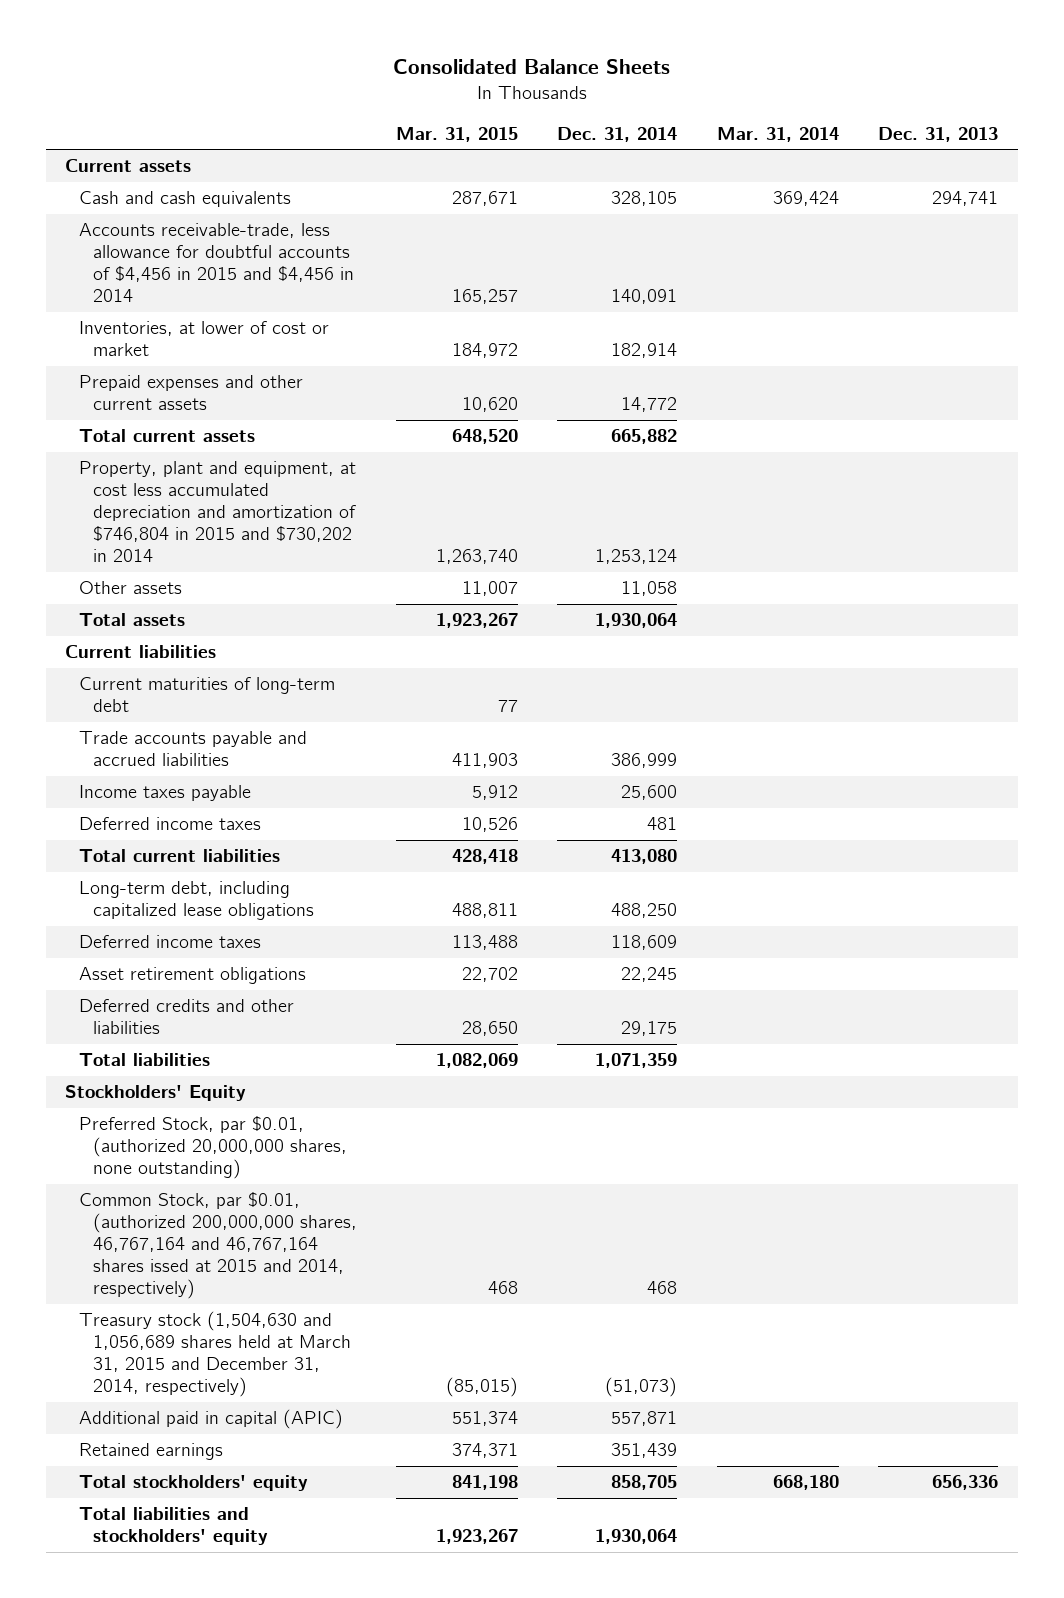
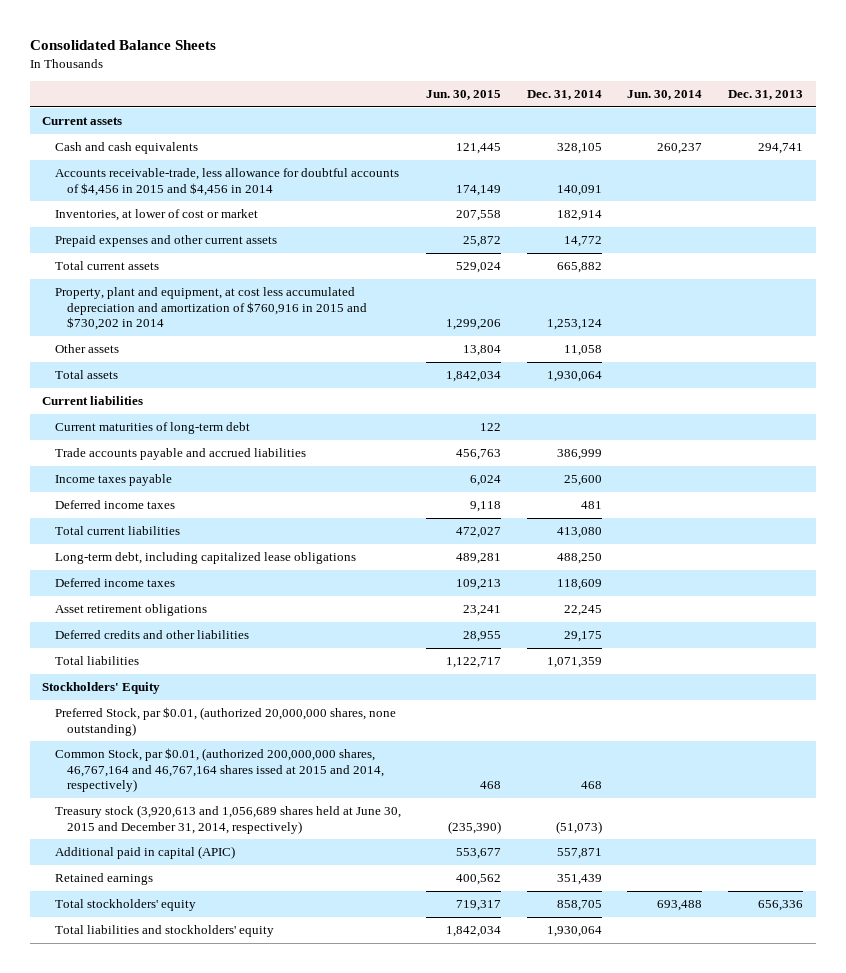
- | Mar. 31, 2015 | Dec. 31, 2014 | Mar. 31, 2014 | Dec. 31, 2013
+ | Jun. 30, 2015 | Dec. 31, 2014 | Jun. 30, 2014 | Dec. 31, 2013
- Property, plant and equipment, at cost less accumulated depreciation and amortization of $746,804 in 2015 and $730,202 in 2014 | 1,263,740 | 1,253,124 | |
+ Property, plant and equipment, at cost less accumulated depreciation and amortization of $760,916 in 2015 and $730,202 in 2014 | 1,299,206 | 1,253,124 | |
- Treasury stock (1,504,630 and 1,056,689 shares held at March 31, 2015 and December 31, 2014, respectively) | (85,015) | (51,073) | |
+ Treasury stock (3,920,613 and 1,056,689 shares held at June 30, 2015 and December 31, 2014, respectively) | (235,390) | (51,073) | |

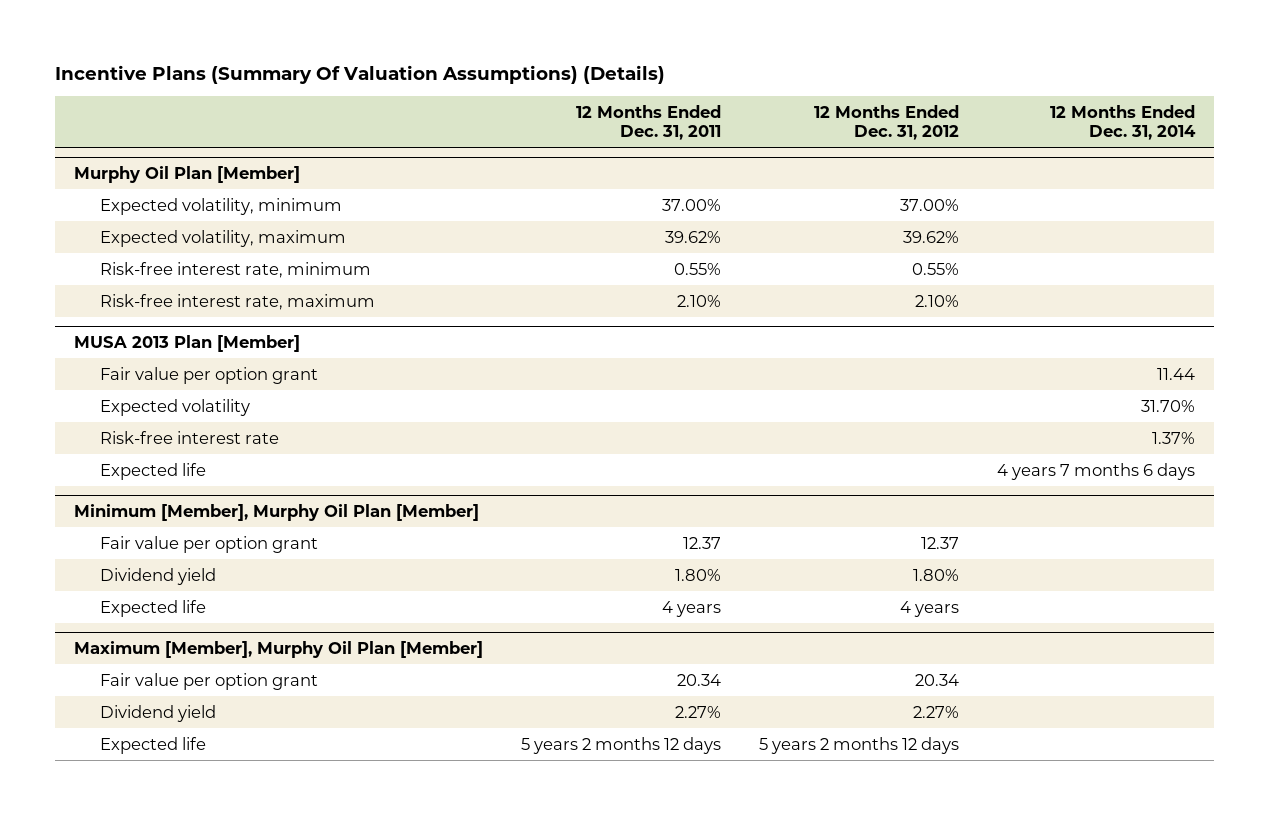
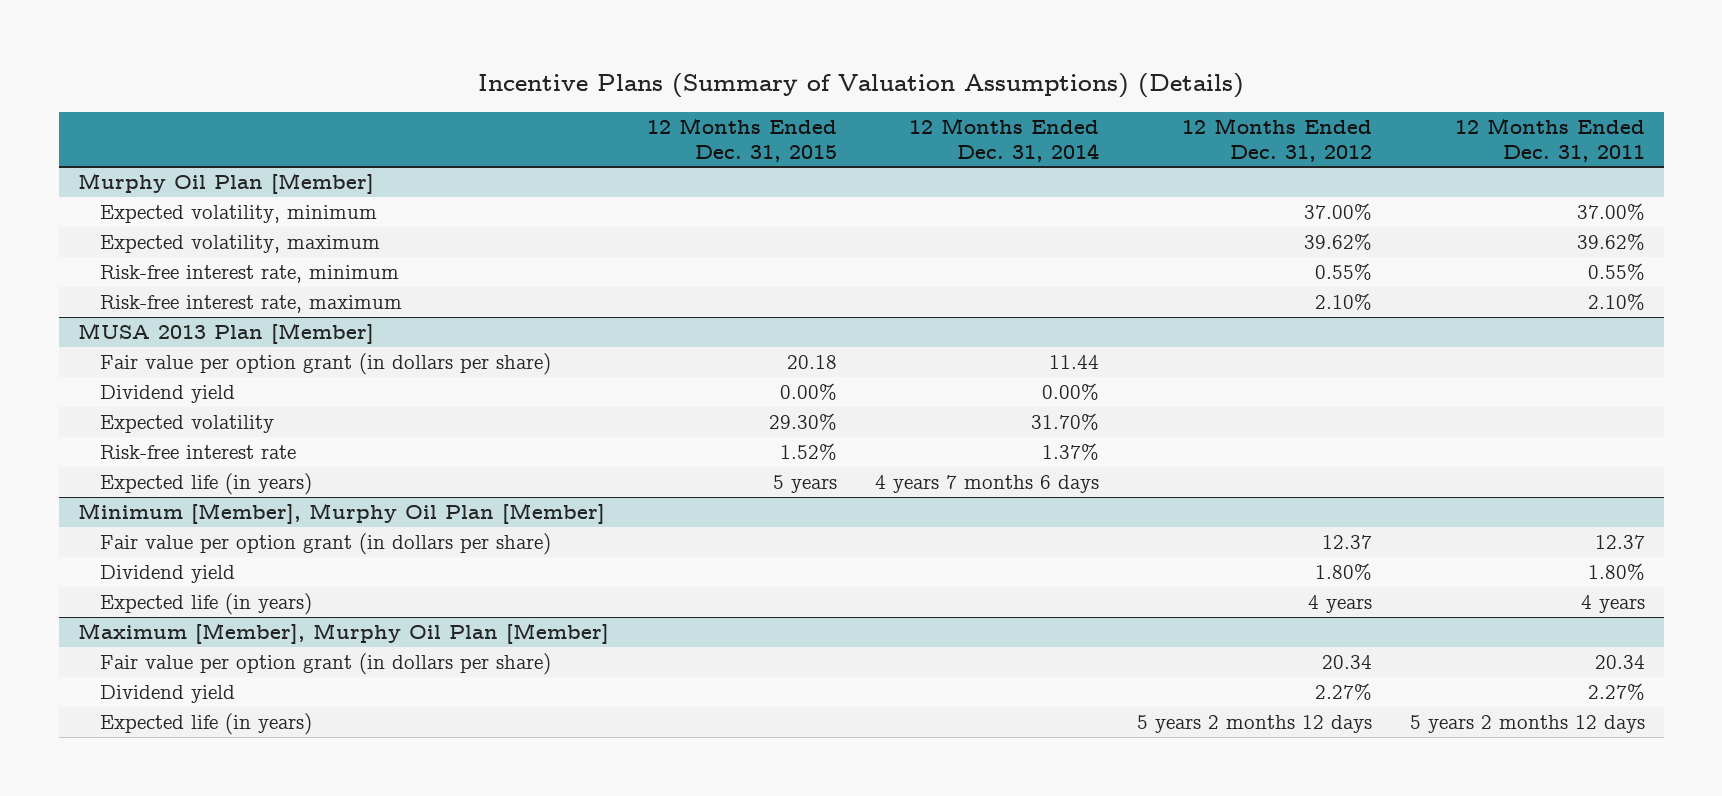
- Incentive Plans (Summary Of Valuation Assumptions) (Details)
+ Incentive Plans (Summary of Valuation Assumptions) (Details)
- | 12 Months Ended Dec. 31, 2011 | 12 Months Ended Dec. 31, 2012 | 12 Months Ended Dec. 31, 2014
+ | 12 Months Ended Dec. 31, 2015 | 12 Months Ended Dec. 31, 2014 | 12 Months Ended Dec. 31, 2012 | 12 Months Ended Dec. 31, 2011
@ MUSA 2013 Plan [Member]
- Fair value per option grant | | | 11.44
+ Fair value per option grant (in dollars per share) | 20.18 | 11.44 | |
+ Dividend yield | 0.00% | 0.00% | |
- Expected life | | | 4 years 7 months 6 days
+ Expected life (in years) | 5 years | 4 years 7 months 6 days | |
@ Minimum [Member], Murphy Oil Plan [Member]
- Fair value per option grant | 12.37 | 12.37 |
+ Fair value per option grant (in dollars per share) | | | 12.37 | 12.37
- Expected life | 4 years | 4 years |
+ Expected life (in years) | | | 4 years | 4 years
@ Maximum [Member], Murphy Oil Plan [Member]
- Fair value per option grant | 20.34 | 20.34 |
+ Fair value per option grant (in dollars per share) | | | 20.34 | 20.34
- Expected life | 5 years 2 months 12 days | 5 years 2 months 12 days |
+ Expected life (in years) | | | 5 years 2 months 12 days | 5 years 2 months 12 days

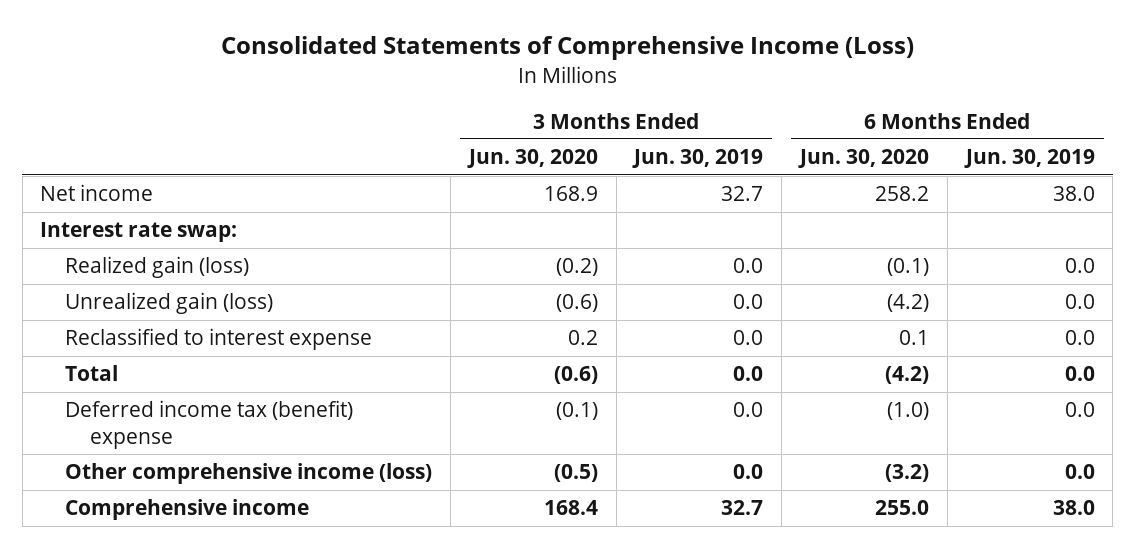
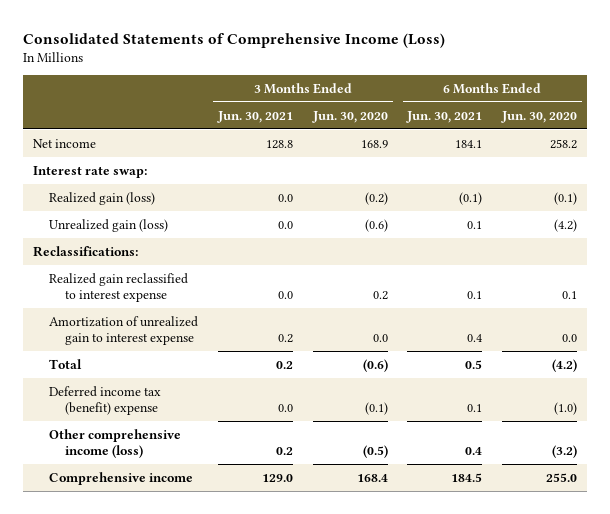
- | 3 Months Ended Jun. 30, 2020 | 3 Months Ended Jun. 30, 2019 | 6 Months Ended Jun. 30, 2020 | 6 Months Ended Jun. 30, 2019
+ | 3 Months Ended Jun. 30, 2021 | 3 Months Ended Jun. 30, 2020 | 6 Months Ended Jun. 30, 2021 | 6 Months Ended Jun. 30, 2020
- Reclassified to interest expense | 0.2 | 0.0 | 0.1 | 0.0
+ Reclassifications:
+ Realized gain reclassified to interest expense | 0.0 | 0.2 | 0.1 | 0.1
+ Amortization of unrealized gain to interest expense | 0.2 | 0.0 | 0.4 | 0.0

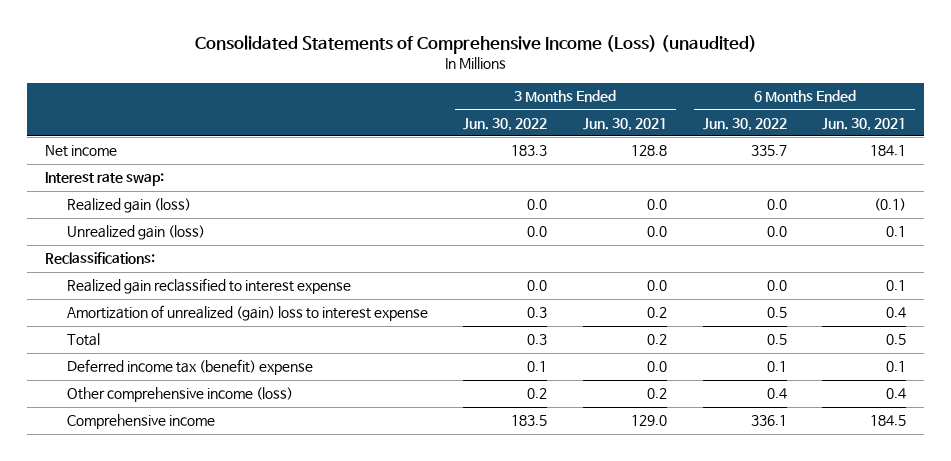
- Consolidated Statements of Comprehensive Income (Loss)
+ Consolidated Statements of Comprehensive Income (Loss) (unaudited)
- | 3 Months Ended Jun. 30, 2021 | 3 Months Ended Jun. 30, 2020 | 6 Months Ended Jun. 30, 2021 | 6 Months Ended Jun. 30, 2020
+ | 3 Months Ended Jun. 30, 2022 | 3 Months Ended Jun. 30, 2021 | 6 Months Ended Jun. 30, 2022 | 6 Months Ended Jun. 30, 2021
- Amortization of unrealized gain to interest expense | 0.2 | 0.0 | 0.4 | 0.0
+ Amortization of unrealized (gain) loss to interest expense | 0.3 | 0.2 | 0.5 | 0.4

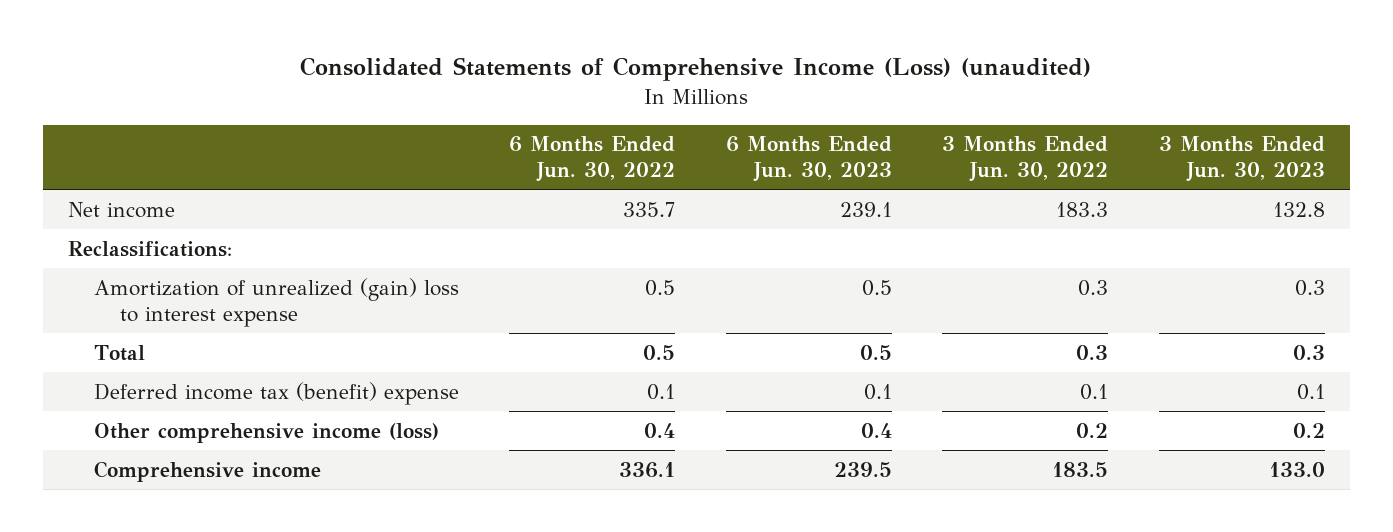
- | 3 Months Ended Jun. 30, 2022 | 3 Months Ended Jun. 30, 2021 | 6 Months Ended Jun. 30, 2022 | 6 Months Ended Jun. 30, 2021
+ | 6 Months Ended Jun. 30, 2022 | 6 Months Ended Jun. 30, 2023 | 3 Months Ended Jun. 30, 2022 | 3 Months Ended Jun. 30, 2023
- Interest rate swap:
- Realized gain (loss) | 0.0 | 0.0 | 0.0 | (0.1)
- Unrealized gain (loss) | 0.0 | 0.0 | 0.0 | 0.1
- Realized gain reclassified to interest expense | 0.0 | 0.0 | 0.0 | 0.1

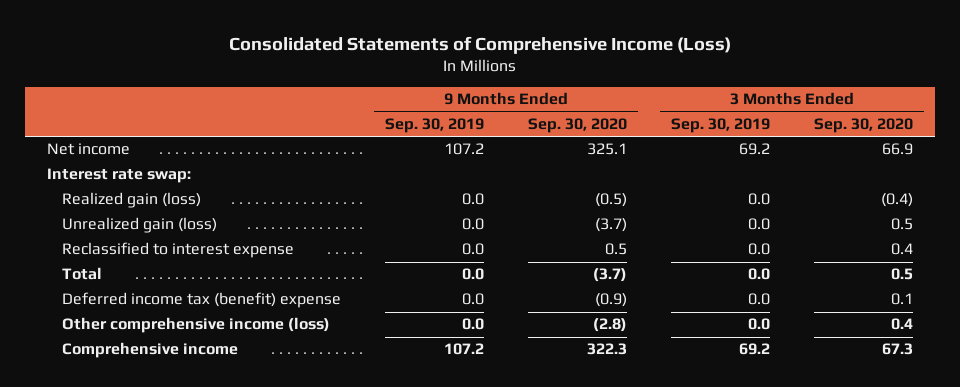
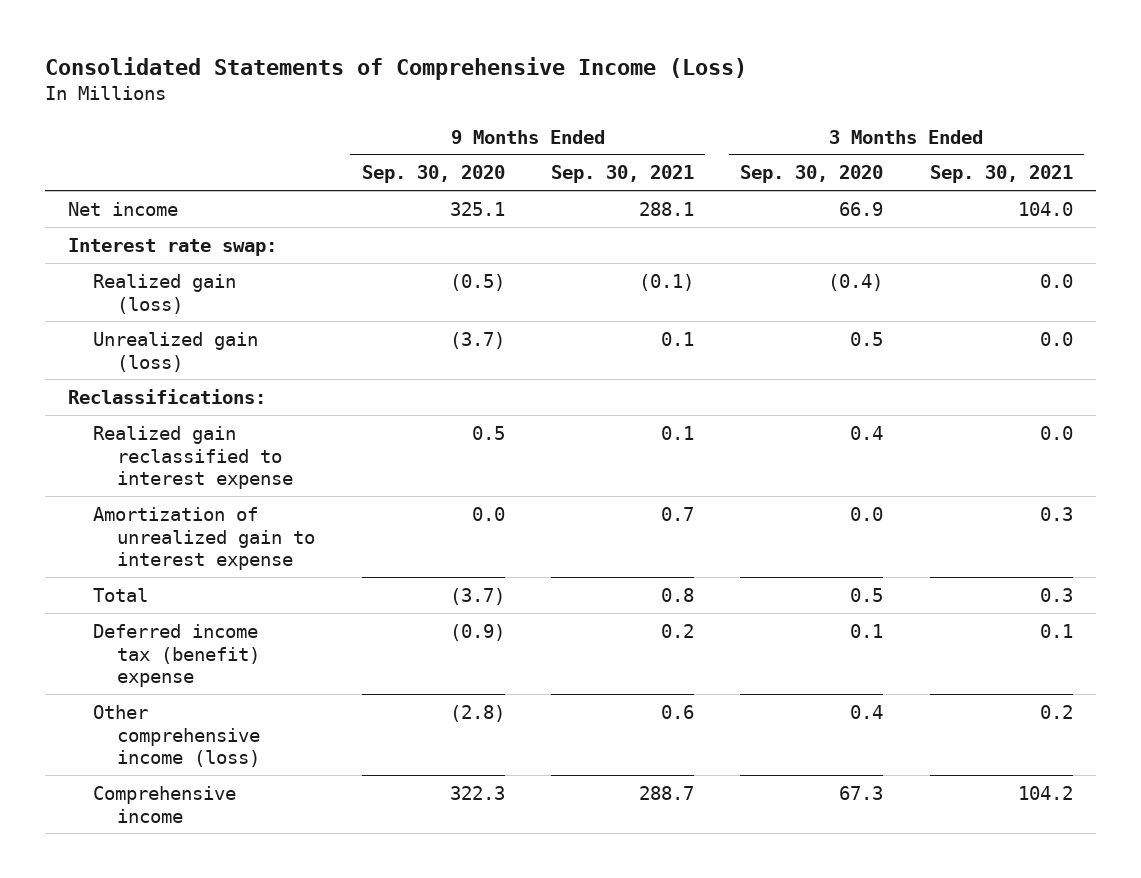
- | 9 Months Ended Sep. 30, 2019 | 9 Months Ended Sep. 30, 2020 | 3 Months Ended Sep. 30, 2019 | 3 Months Ended Sep. 30, 2020
+ | 9 Months Ended Sep. 30, 2020 | 9 Months Ended Sep. 30, 2021 | 3 Months Ended Sep. 30, 2020 | 3 Months Ended Sep. 30, 2021
- Reclassified to interest expense | 0.0 | 0.5 | 0.0 | 0.4
+ Reclassifications:
+ Realized gain reclassified to interest expense | 0.5 | 0.1 | 0.4 | 0.0
+ Amortization of unrealized gain to interest expense | 0.0 | 0.7 | 0.0 | 0.3

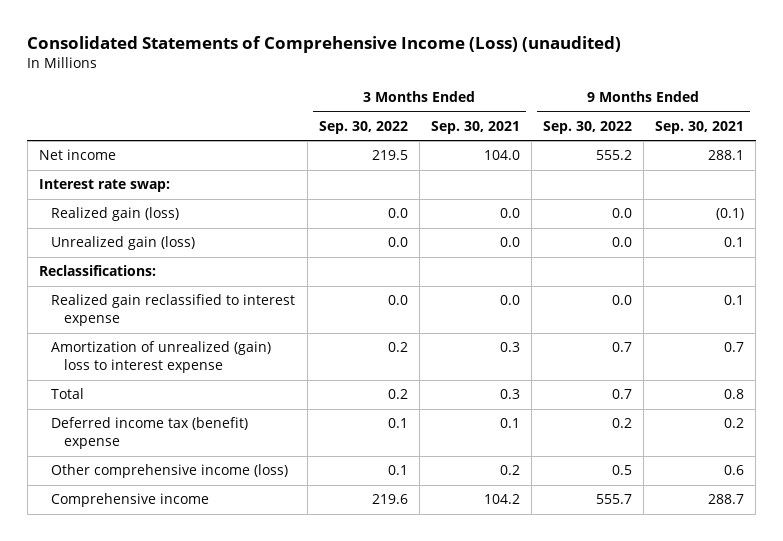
- Consolidated Statements of Comprehensive Income (Loss)
+ Consolidated Statements of Comprehensive Income (Loss) (unaudited)
- | 9 Months Ended Sep. 30, 2020 | 9 Months Ended Sep. 30, 2021 | 3 Months Ended Sep. 30, 2020 | 3 Months Ended Sep. 30, 2021
+ | 3 Months Ended Sep. 30, 2022 | 3 Months Ended Sep. 30, 2021 | 9 Months Ended Sep. 30, 2022 | 9 Months Ended Sep. 30, 2021
- Amortization of unrealized gain to interest expense | 0.0 | 0.7 | 0.0 | 0.3
+ Amortization of unrealized (gain) loss to interest expense | 0.2 | 0.3 | 0.7 | 0.7

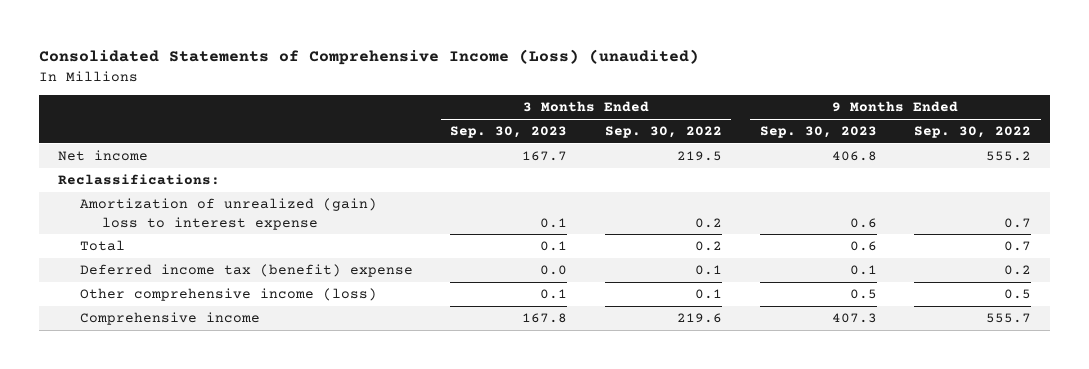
- | 3 Months Ended Sep. 30, 2022 | 3 Months Ended Sep. 30, 2021 | 9 Months Ended Sep. 30, 2022 | 9 Months Ended Sep. 30, 2021
+ | 3 Months Ended Sep. 30, 2023 | 3 Months Ended Sep. 30, 2022 | 9 Months Ended Sep. 30, 2023 | 9 Months Ended Sep. 30, 2022
- Interest rate swap:
- Realized gain (loss) | 0.0 | 0.0 | 0.0 | (0.1)
- Unrealized gain (loss) | 0.0 | 0.0 | 0.0 | 0.1
- Realized gain reclassified to interest expense | 0.0 | 0.0 | 0.0 | 0.1

